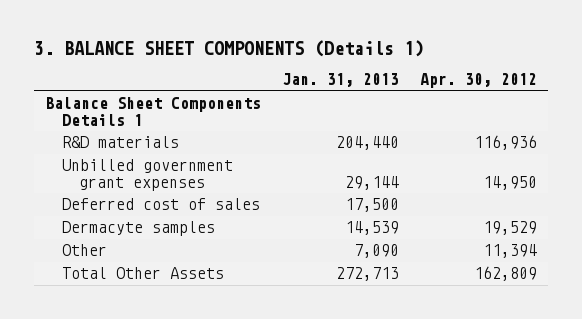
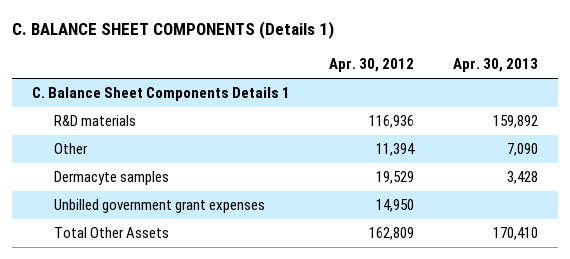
- 3. BALANCE SHEET COMPONENTS (Details 1)
+ C. BALANCE SHEET COMPONENTS (Details 1)
- | Jan. 31, 2013 | Apr. 30, 2012
+ | Apr. 30, 2012 | Apr. 30, 2013
- Balance Sheet Components Details 1
+ C. Balance Sheet Components Details 1
- Deferred cost of sales | 17,500 |
moved down: Dermacyte samples | 19,529 | 3,428
moved down: Unbilled government grant expenses | 14,950 |

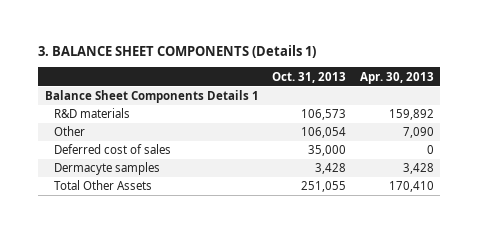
- C. BALANCE SHEET COMPONENTS (Details 1)
+ 3. BALANCE SHEET COMPONENTS (Details 1)
- | Apr. 30, 2012 | Apr. 30, 2013
+ | Oct. 31, 2013 | Apr. 30, 2013
- C. Balance Sheet Components Details 1
+ Balance Sheet Components Details 1
+ Deferred cost of sales | 35,000 | 0
- Unbilled government grant expenses | 14,950 |

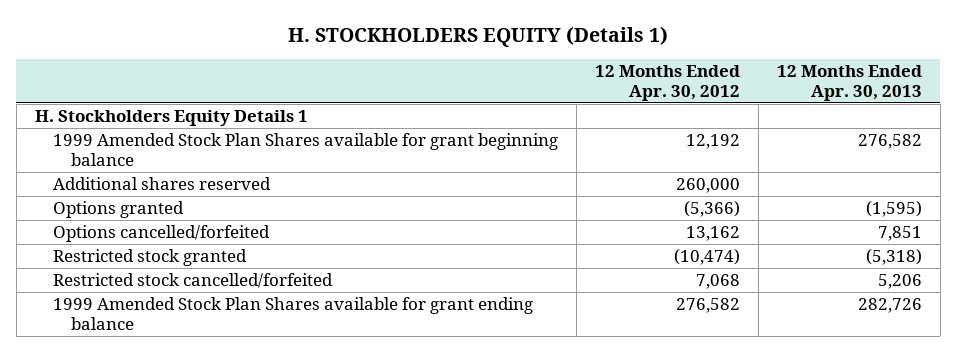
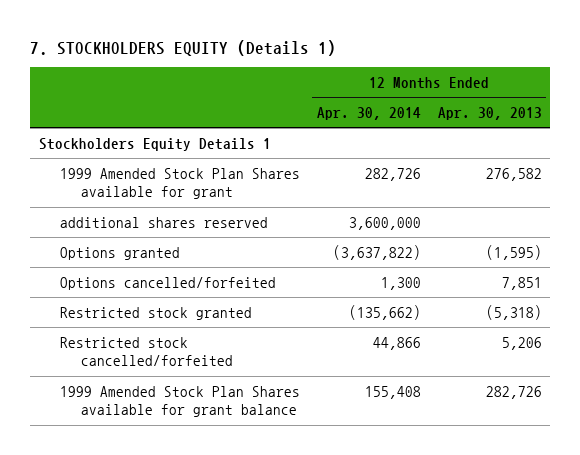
- H. STOCKHOLDERS EQUITY (Details 1)
+ 7. STOCKHOLDERS EQUITY (Details 1)
- | 12 Months Ended Apr. 30, 2012 | 12 Months Ended Apr. 30, 2013
+ | 12 Months Ended Apr. 30, 2014 | 12 Months Ended Apr. 30, 2013
- H. Stockholders Equity Details 1
- 1999 Amended Stock Plan Shares available for grant beginning balance | 12,192 | 276,582
- Additional shares reserved | 260,000 |
+ Stockholders Equity Details 1
+ 1999 Amended Stock Plan Shares available for grant | 282,726 | 276,582
+ additional shares reserved | 3,600,000 |
- 1999 Amended Stock Plan Shares available for grant ending balance | 276,582 | 282,726
+ 1999 Amended Stock Plan Shares available for grant balance | 155,408 | 282,726

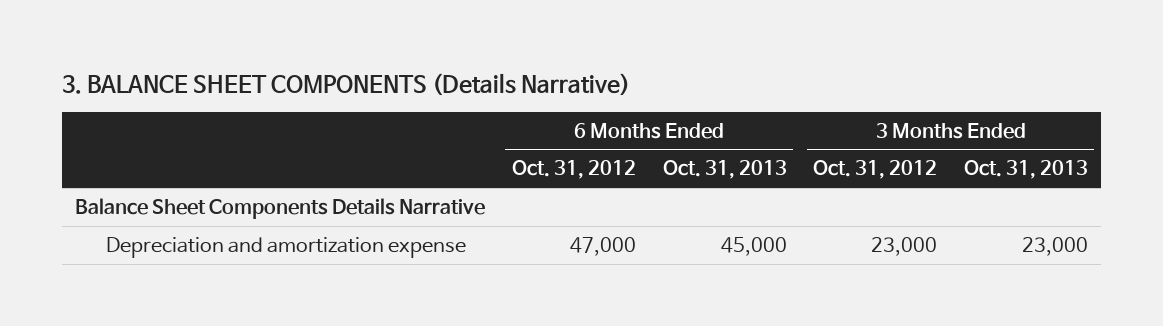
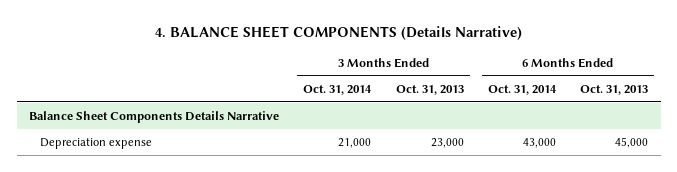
- 3. BALANCE SHEET COMPONENTS (Details Narrative)
+ 4. BALANCE SHEET COMPONENTS (Details Narrative)
- | 6 Months Ended Oct. 31, 2012 | 6 Months Ended Oct. 31, 2013 | 3 Months Ended Oct. 31, 2012 | 3 Months Ended Oct. 31, 2013
+ | 3 Months Ended Oct. 31, 2014 | 3 Months Ended Oct. 31, 2013 | 6 Months Ended Oct. 31, 2014 | 6 Months Ended Oct. 31, 2013
- Depreciation and amortization expense | 47,000 | 45,000 | 23,000 | 23,000
+ Depreciation expense | 21,000 | 23,000 | 43,000 | 45,000

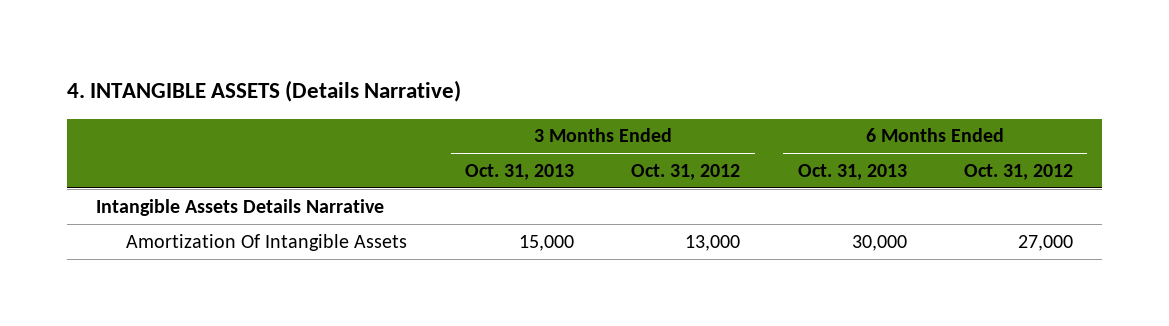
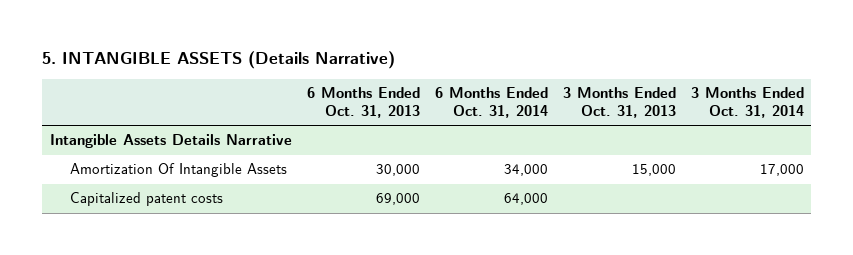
- 4. INTANGIBLE ASSETS (Details Narrative)
+ 5. INTANGIBLE ASSETS (Details Narrative)
- | 3 Months Ended Oct. 31, 2013 | 3 Months Ended Oct. 31, 2012 | 6 Months Ended Oct. 31, 2013 | 6 Months Ended Oct. 31, 2012
+ | 6 Months Ended Oct. 31, 2013 | 6 Months Ended Oct. 31, 2014 | 3 Months Ended Oct. 31, 2013 | 3 Months Ended Oct. 31, 2014
+ Capitalized patent costs | 69,000 | 64,000 | |

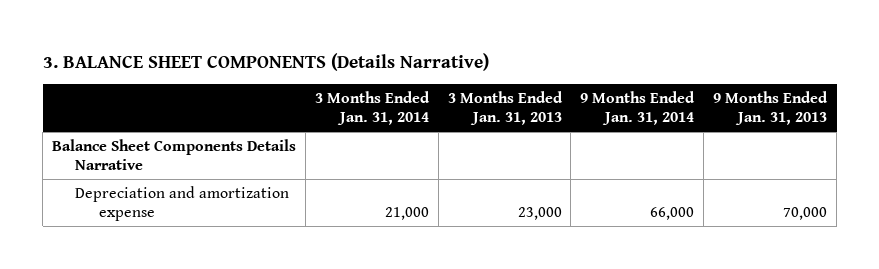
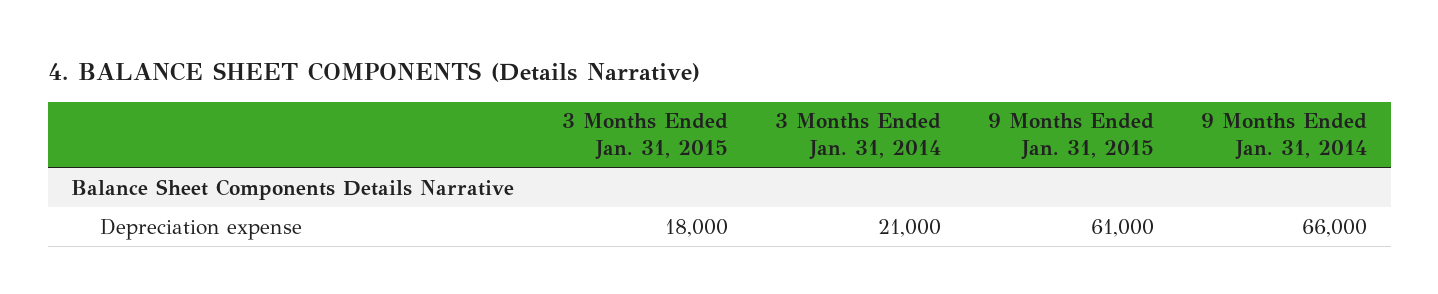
- 3. BALANCE SHEET COMPONENTS (Details Narrative)
+ 4. BALANCE SHEET COMPONENTS (Details Narrative)
- | 3 Months Ended Jan. 31, 2014 | 3 Months Ended Jan. 31, 2013 | 9 Months Ended Jan. 31, 2014 | 9 Months Ended Jan. 31, 2013
+ | 3 Months Ended Jan. 31, 2015 | 3 Months Ended Jan. 31, 2014 | 9 Months Ended Jan. 31, 2015 | 9 Months Ended Jan. 31, 2014
- Depreciation and amortization expense | 21,000 | 23,000 | 66,000 | 70,000
+ Depreciation expense | 18,000 | 21,000 | 61,000 | 66,000

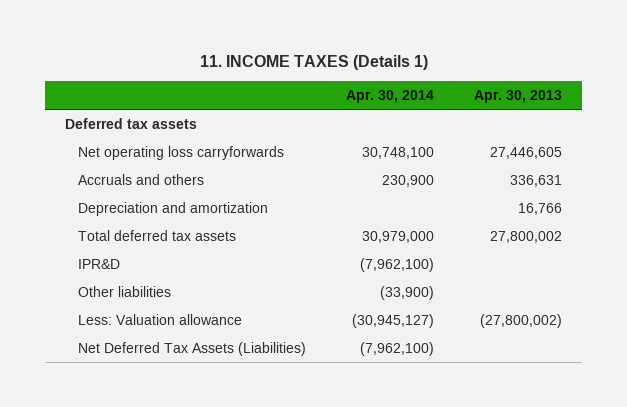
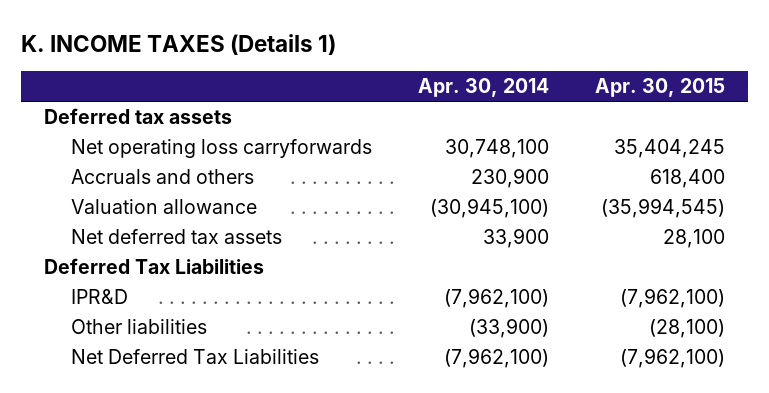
- 11. INCOME TAXES (Details 1)
+ K. INCOME TAXES (Details 1)
- | Apr. 30, 2014 | Apr. 30, 2013
+ | Apr. 30, 2014 | Apr. 30, 2015
- Depreciation and amortization | | 16,766
- Total deferred tax assets | 30,979,000 | 27,800,002
+ Valuation allowance | (30,945,100) | (35,994,545)
+ Net deferred tax assets | 33,900 | 28,100
+ Deferred Tax Liabilities
- Less: Valuation allowance | (30,945,127) | (27,800,002)
- Net Deferred Tax Assets (Liabilities) | (7,962,100) |
+ Net Deferred Tax Liabilities | (7,962,100) | (7,962,100)

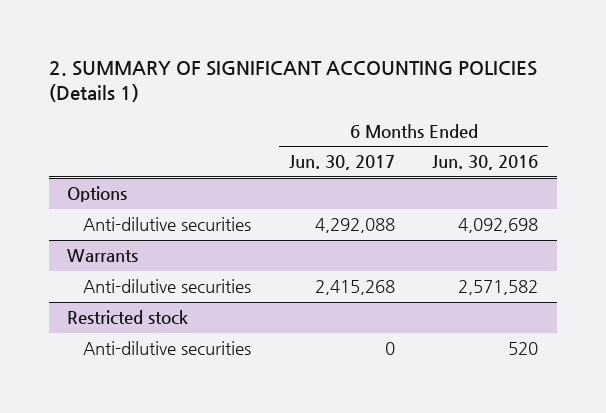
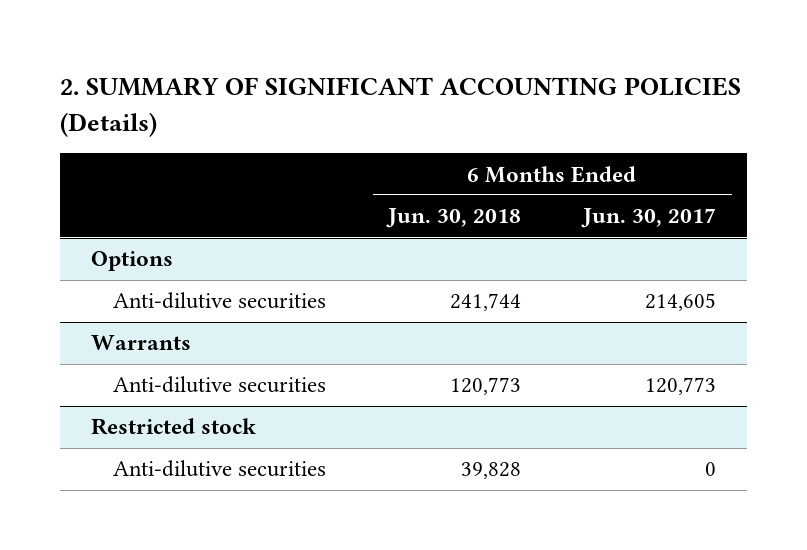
- 2. SUMMARY OF SIGNIFICANT ACCOUNTING POLICIES (Details 1)
+ 2. SUMMARY OF SIGNIFICANT ACCOUNTING POLICIES (Details)
- | 6 Months Ended Jun. 30, 2017 | 6 Months Ended Jun. 30, 2016
+ | 6 Months Ended Jun. 30, 2018 | 6 Months Ended Jun. 30, 2017
@ Options
- Anti-dilutive securities | 4,292,088 | 4,092,698
+ Anti-dilutive securities | 241,744 | 214,605
@ Warrants
- Anti-dilutive securities | 2,415,268 | 2,571,582
+ Anti-dilutive securities | 120,773 | 120,773

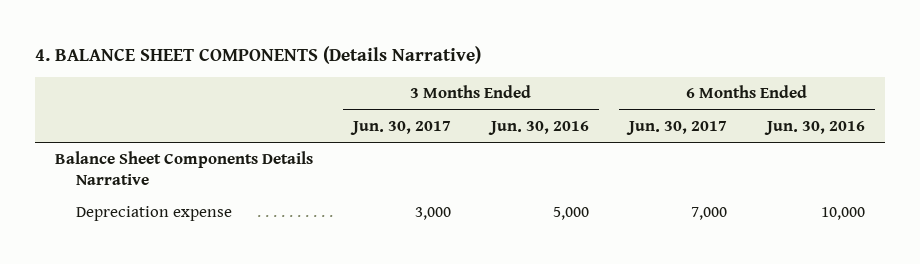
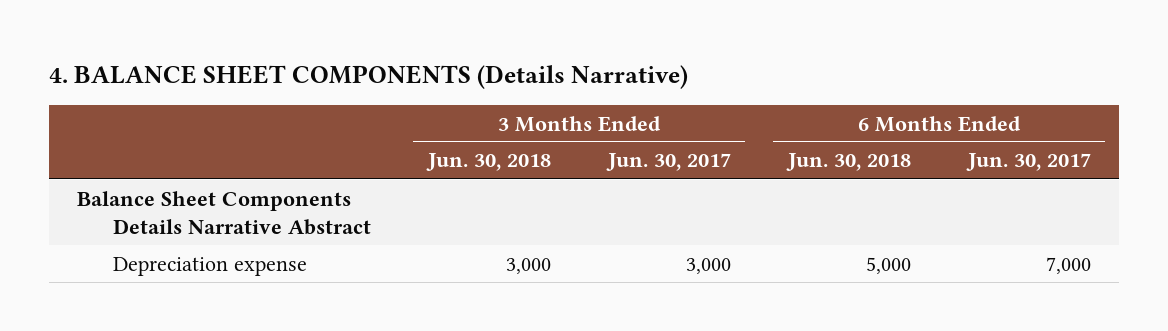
- | 3 Months Ended Jun. 30, 2017 | 3 Months Ended Jun. 30, 2016 | 6 Months Ended Jun. 30, 2017 | 6 Months Ended Jun. 30, 2016
+ | 3 Months Ended Jun. 30, 2018 | 3 Months Ended Jun. 30, 2017 | 6 Months Ended Jun. 30, 2018 | 6 Months Ended Jun. 30, 2017
- Balance Sheet Components Details Narrative
+ Balance Sheet Components Details Narrative Abstract

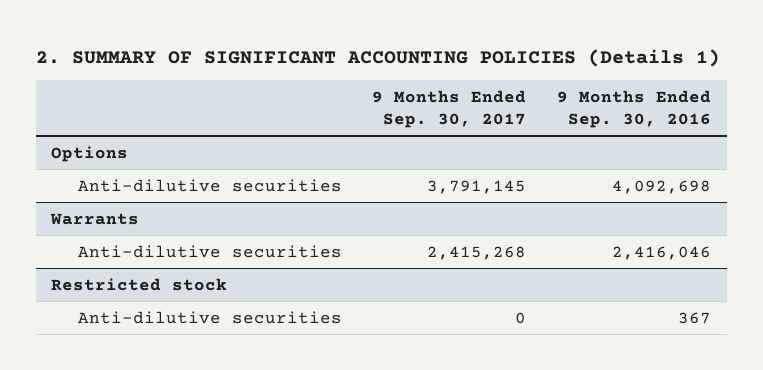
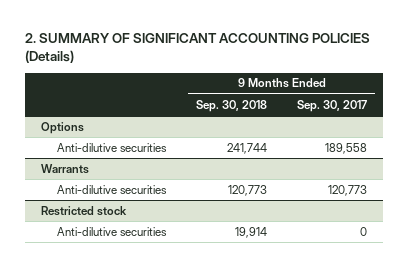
- 2. SUMMARY OF SIGNIFICANT ACCOUNTING POLICIES (Details 1)
+ 2. SUMMARY OF SIGNIFICANT ACCOUNTING POLICIES (Details)
- | 9 Months Ended Sep. 30, 2017 | 9 Months Ended Sep. 30, 2016
+ | 9 Months Ended Sep. 30, 2018 | 9 Months Ended Sep. 30, 2017
@ Options
- Anti-dilutive securities | 3,791,145 | 4,092,698
+ Anti-dilutive securities | 241,744 | 189,558
@ Warrants
- Anti-dilutive securities | 2,415,268 | 2,416,046
+ Anti-dilutive securities | 120,773 | 120,773

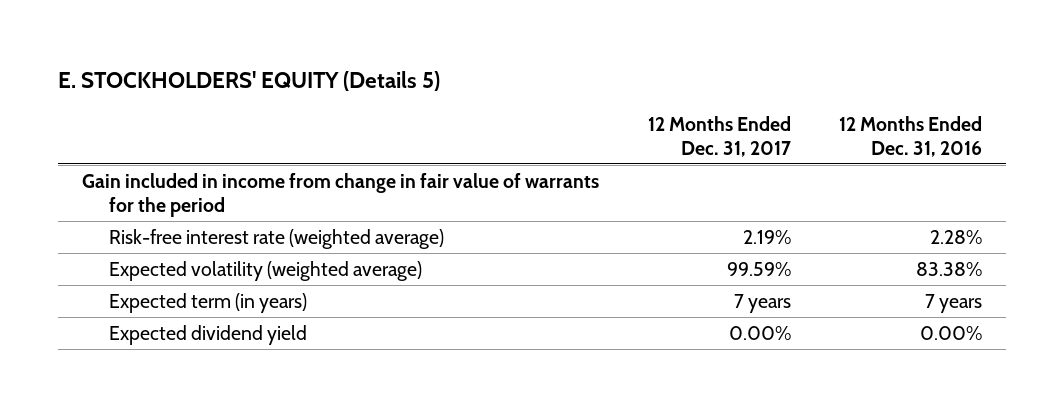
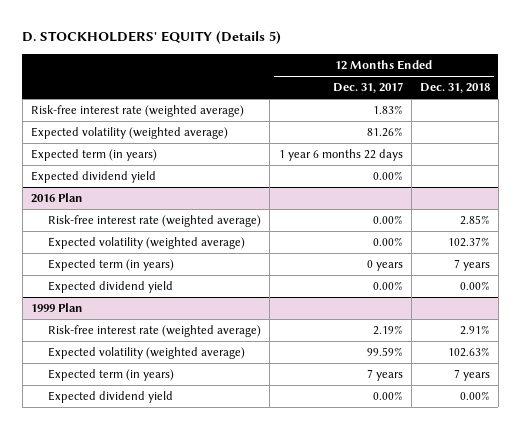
- E. STOCKHOLDERS' EQUITY (Details 5)
+ D. STOCKHOLDERS' EQUITY (Details 5)
- | 12 Months Ended Dec. 31, 2017 | 12 Months Ended Dec. 31, 2016
+ | 12 Months Ended Dec. 31, 2017 | 12 Months Ended Dec. 31, 2018
- Gain included in income from change in fair value of warrants for the period
+ Risk-free interest rate (weighted average) | 1.83% |
+ Expected volatility (weighted average) | 81.26% |
+ Expected term (in years) | 1 year 6 months 22 days |
+ Expected dividend yield | 0.00% |
+ 2016 Plan
+ Risk-free interest rate (weighted average) | 0.00% | 2.85%
+ Expected volatility (weighted average) | 0.00% | 102.37%
+ Expected term (in years) | 0 years | 7 years
+ Expected dividend yield | 0.00% | 0.00%
+ 1999 Plan

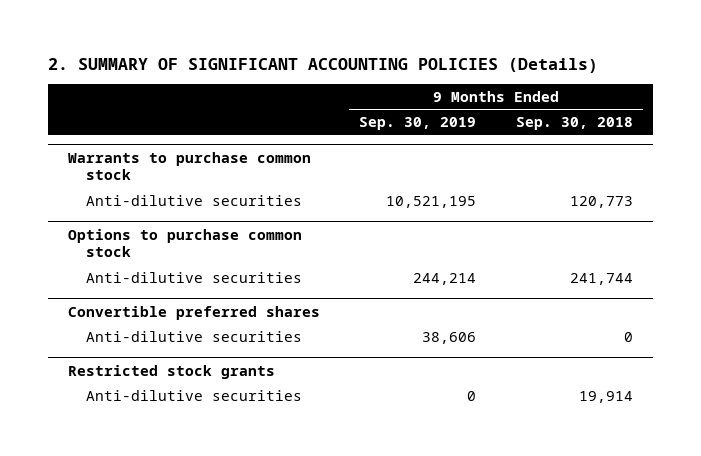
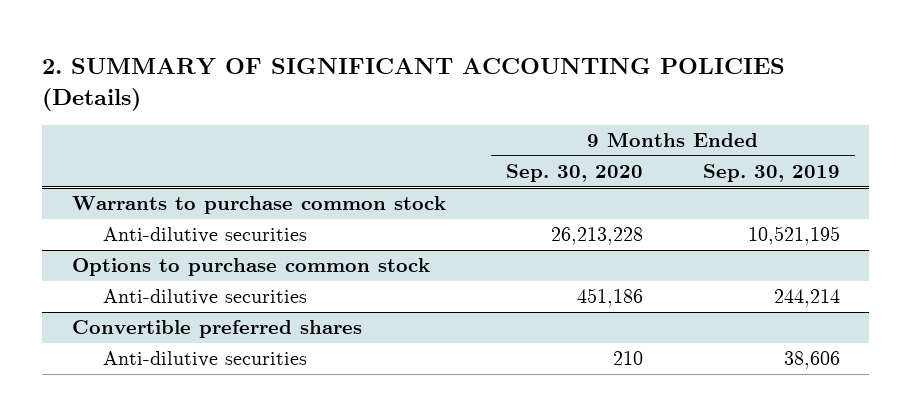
- | 9 Months Ended Sep. 30, 2019 | 9 Months Ended Sep. 30, 2018
+ | 9 Months Ended Sep. 30, 2020 | 9 Months Ended Sep. 30, 2019
- Restricted stock grants
- Anti-dilutive securities | 0 | 19,914

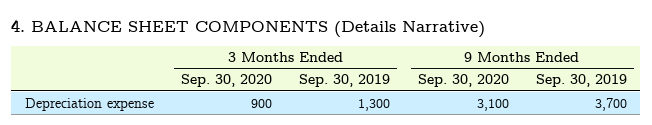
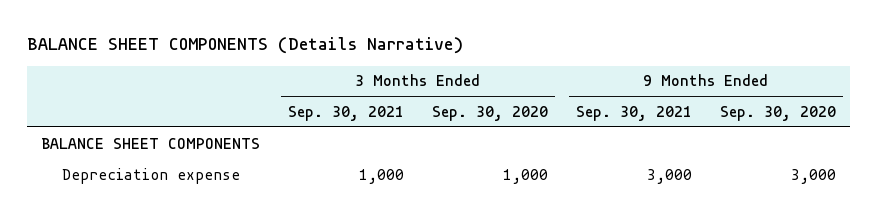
- 4. BALANCE SHEET COMPONENTS (Details Narrative)
+ BALANCE SHEET COMPONENTS (Details Narrative)
- | 3 Months Ended Sep. 30, 2020 | 3 Months Ended Sep. 30, 2019 | 9 Months Ended Sep. 30, 2020 | 9 Months Ended Sep. 30, 2019
+ | 3 Months Ended Sep. 30, 2021 | 3 Months Ended Sep. 30, 2020 | 9 Months Ended Sep. 30, 2021 | 9 Months Ended Sep. 30, 2020
- Depreciation expense | 900 | 1,300 | 3,100 | 3,700
+ BALANCE SHEET COMPONENTS
+ Depreciation expense | 1,000 | 1,000 | 3,000 | 3,000

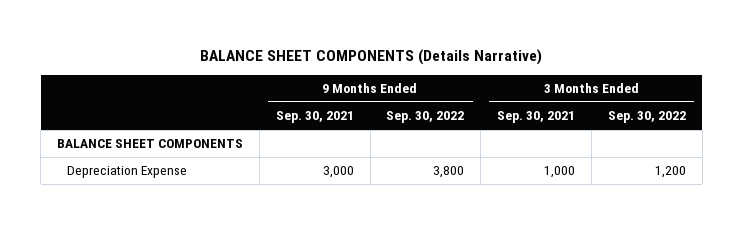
- | 3 Months Ended Sep. 30, 2021 | 3 Months Ended Sep. 30, 2020 | 9 Months Ended Sep. 30, 2021 | 9 Months Ended Sep. 30, 2020
+ | 9 Months Ended Sep. 30, 2021 | 9 Months Ended Sep. 30, 2022 | 3 Months Ended Sep. 30, 2021 | 3 Months Ended Sep. 30, 2022
- Depreciation expense | 1,000 | 1,000 | 3,000 | 3,000
+ Depreciation Expense | 3,000 | 3,800 | 1,000 | 1,200

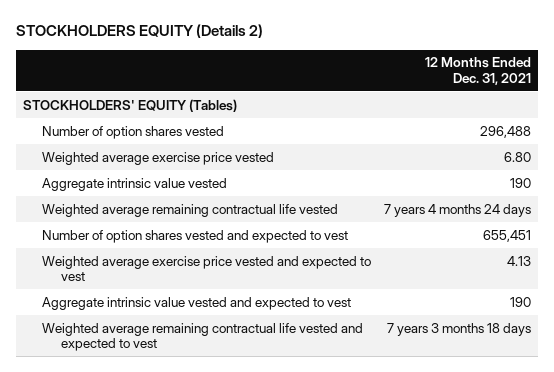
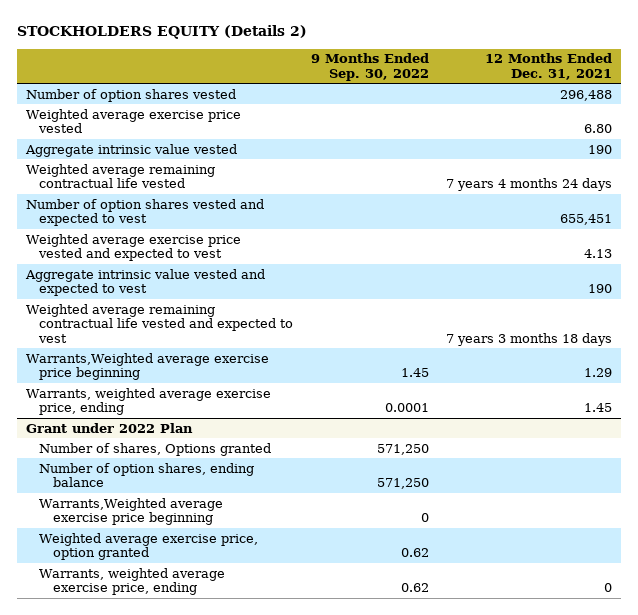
- | 12 Months Ended Dec. 31, 2021
+ | 9 Months Ended Sep. 30, 2022 | 12 Months Ended Dec. 31, 2021
- STOCKHOLDERS' EQUITY (Tables)
+ Warrants,Weighted average exercise price beginning | 1.45 | 1.29
+ Warrants, weighted average exercise price, ending | 0.0001 | 1.45
+ Grant under 2022 Plan
+ Number of shares, Options granted | 571,250 |
+ Number of option shares, ending balance | 571,250 |
+ Warrants,Weighted average exercise price beginning | 0 |
+ Weighted average exercise price, option granted | 0.62 |
+ Warrants, weighted average exercise price, ending | 0.62 | 0

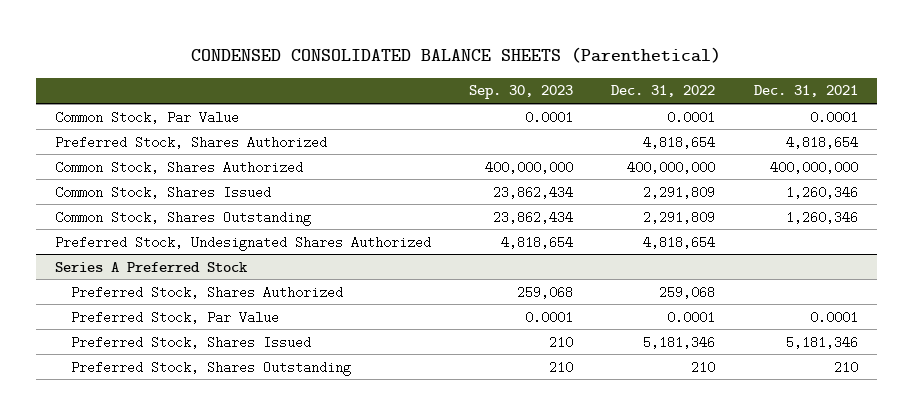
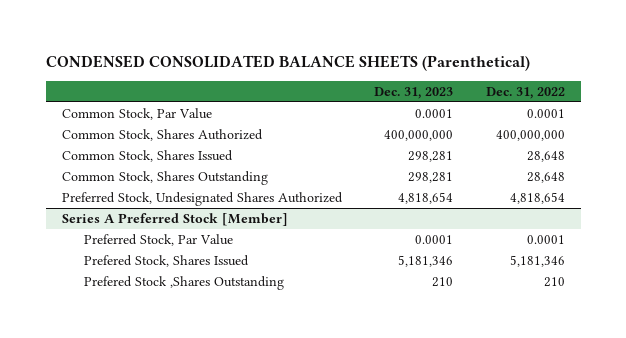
- | Sep. 30, 2023 | Dec. 31, 2022 | Dec. 31, 2021
+ | Dec. 31, 2023 | Dec. 31, 2022
- Preferred Stock, Shares Authorized | | 4,818,654 | 4,818,654
- Common Stock, Shares Issued | 23,862,434 | 2,291,809 | 1,260,346
- Common Stock, Shares Outstanding | 23,862,434 | 2,291,809 | 1,260,346
+ Common Stock, Shares Issued | 298,281 | 28,648
+ Common Stock, Shares Outstanding | 298,281 | 28,648
- Series A Preferred Stock
- Preferred Stock, Shares Authorized | 259,068 | 259,068 |
+ Series A Preferred Stock [Member]
- Preferred Stock, Shares Issued | 210 | 5,181,346 | 5,181,346
- Preferred Stock, Shares Outstanding | 210 | 210 | 210
+ Prefered Stock, Shares Issued | 5,181,346 | 5,181,346
+ Prefered Stock ,Shares Outstanding | 210 | 210

